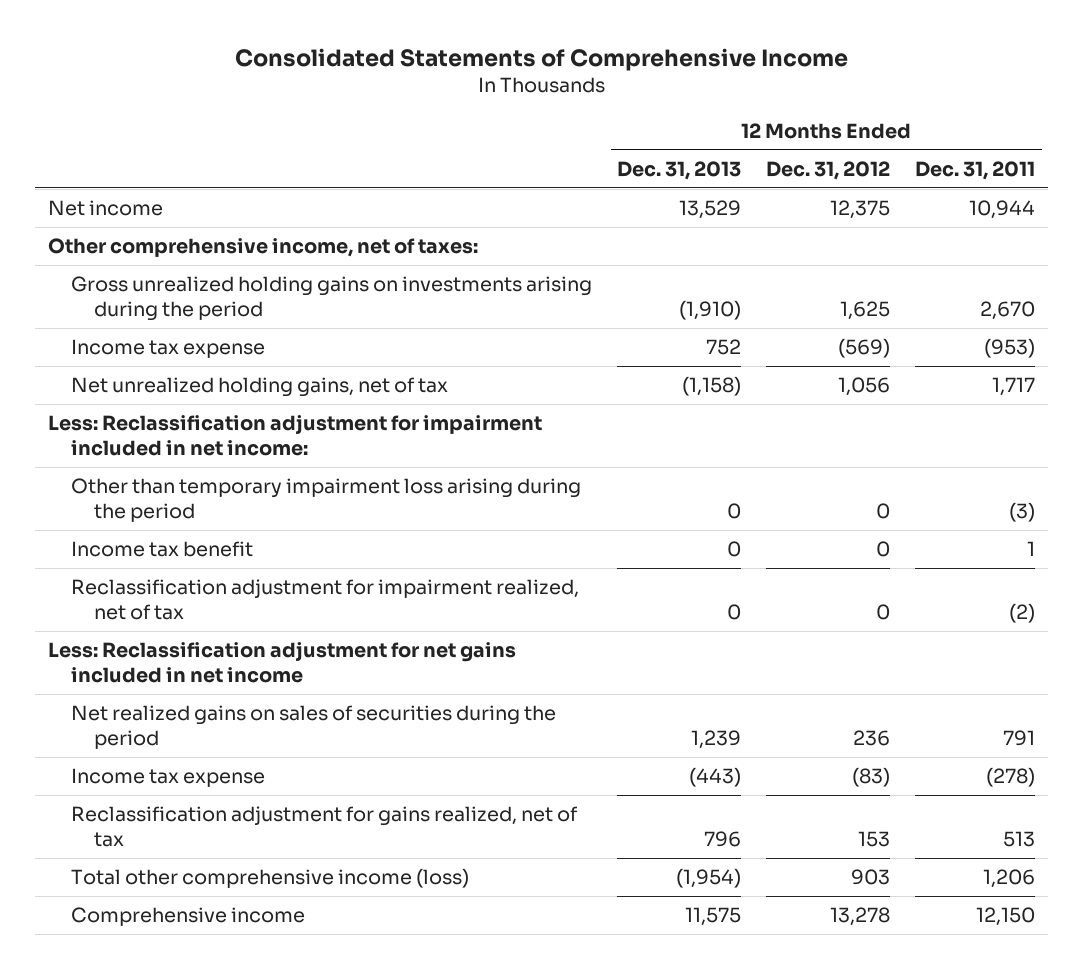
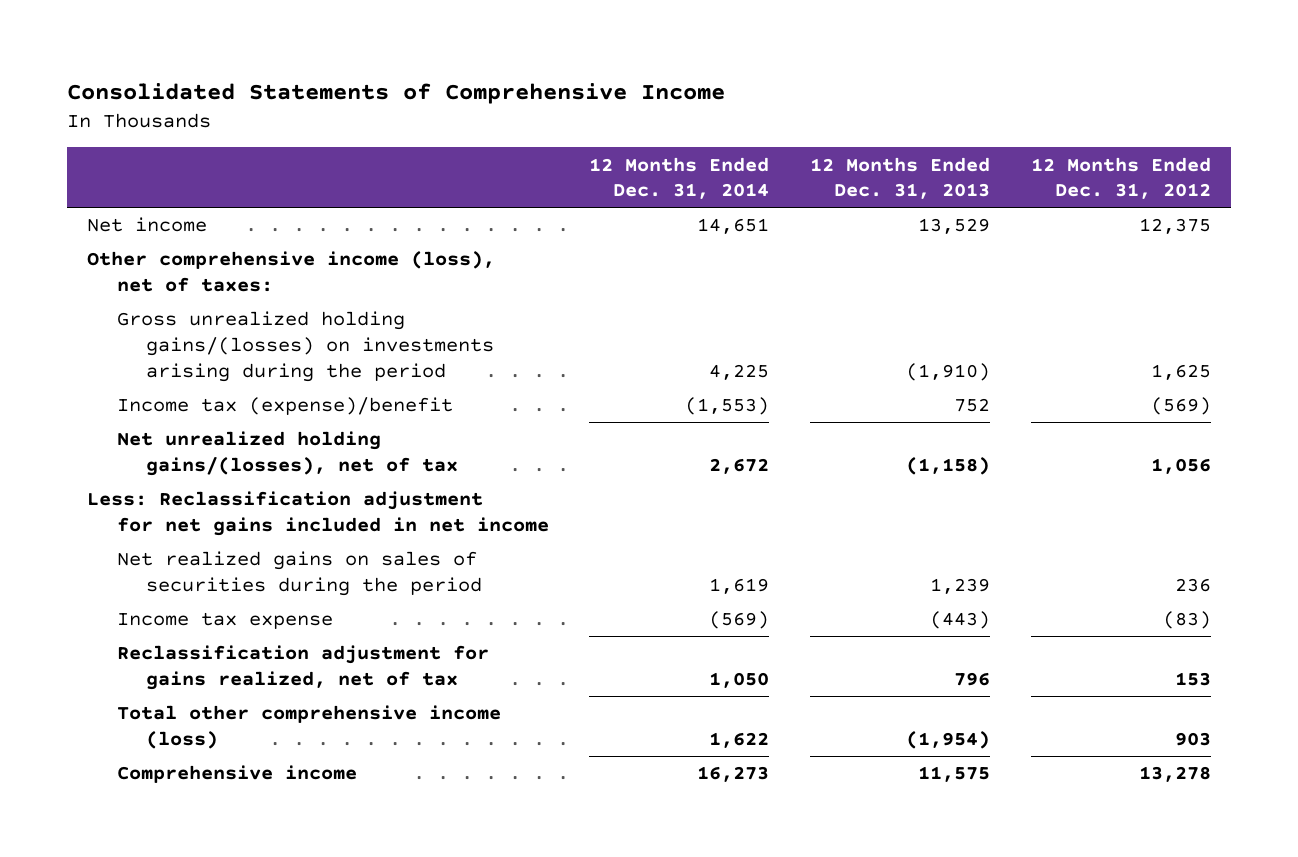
- | 12 Months Ended Dec. 31, 2013 | 12 Months Ended Dec. 31, 2012 | 12 Months Ended Dec. 31, 2011
+ | 12 Months Ended Dec. 31, 2014 | 12 Months Ended Dec. 31, 2013 | 12 Months Ended Dec. 31, 2012
- Other comprehensive income, net of taxes:
- Gross unrealized holding gains on investments arising during the period | (1,910) | 1,625 | 2,670
- Income tax expense | 752 | (569) | (953)
- Net unrealized holding gains, net of tax | (1,158) | 1,056 | 1,717
- Less: Reclassification adjustment for impairment included in net income:
- Other than temporary impairment loss arising during the period | 0 | 0 | (3)
- Income tax benefit | 0 | 0 | 1
- Reclassification adjustment for impairment realized, net of tax | 0 | 0 | (2)
+ Other comprehensive income (loss), net of taxes:
+ Gross unrealized holding gains/(losses) on investments arising during the period | 4,225 | (1,910) | 1,625
+ Income tax (expense)/benefit | (1,553) | 752 | (569)
+ Net unrealized holding gains/(losses), net of tax | 2,672 | (1,158) | 1,056

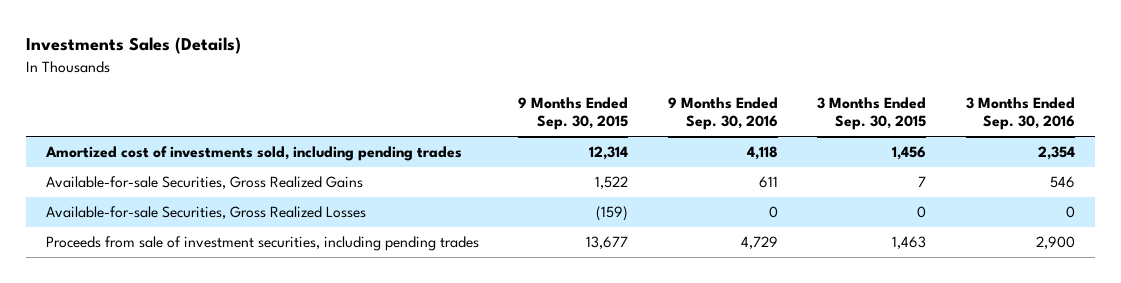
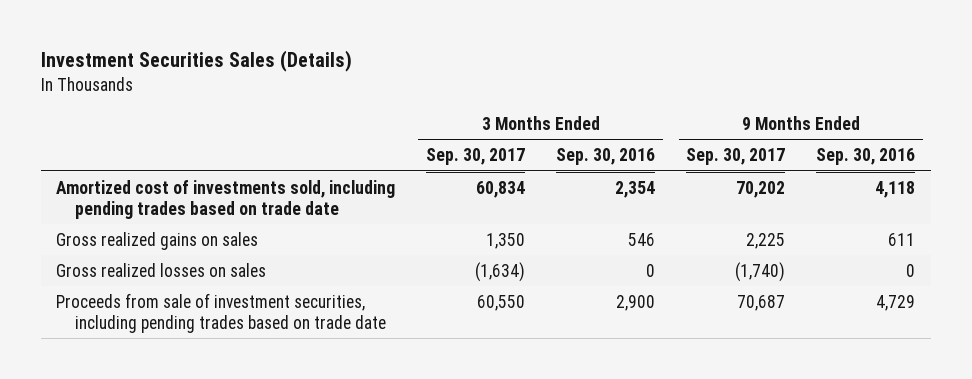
- Investments Sales (Details)
+ Investment Securities Sales (Details)
- | 9 Months Ended Sep. 30, 2015 | 9 Months Ended Sep. 30, 2016 | 3 Months Ended Sep. 30, 2015 | 3 Months Ended Sep. 30, 2016
+ | 3 Months Ended Sep. 30, 2017 | 3 Months Ended Sep. 30, 2016 | 9 Months Ended Sep. 30, 2017 | 9 Months Ended Sep. 30, 2016
- Amortized cost of investments sold, including pending trades | 12,314 | 4,118 | 1,456 | 2,354
- Available-for-sale Securities, Gross Realized Gains | 1,522 | 611 | 7 | 546
- Available-for-sale Securities, Gross Realized Losses | (159) | 0 | 0 | 0
- Proceeds from sale of investment securities, including pending trades | 13,677 | 4,729 | 1,463 | 2,900
+ Amortized cost of investments sold, including pending trades based on trade date | 60,834 | 2,354 | 70,202 | 4,118
+ Gross realized gains on sales | 1,350 | 546 | 2,225 | 611
+ Gross realized losses on sales | (1,634) | 0 | (1,740) | 0
+ Proceeds from sale of investment securities, including pending trades based on trade date | 60,550 | 2,900 | 70,687 | 4,729

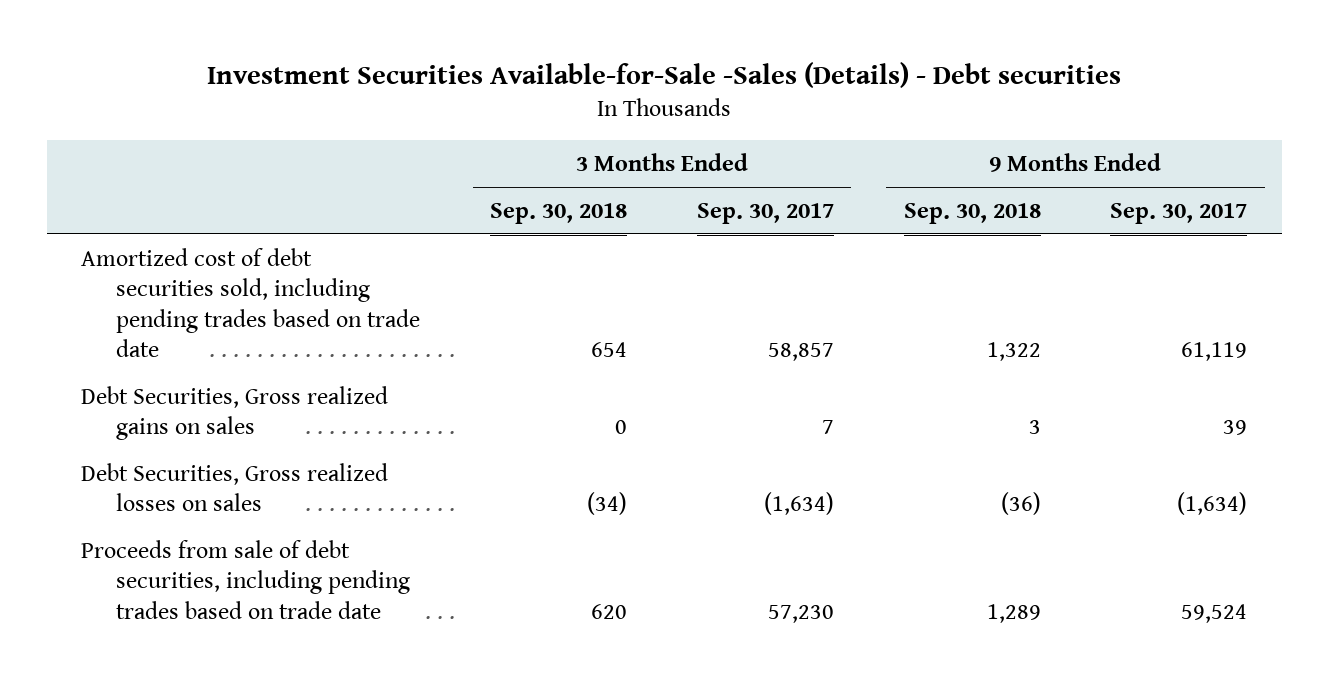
- Investment Securities Sales (Details)
+ Investment Securities Available-for-Sale -Sales (Details) - Debt securities
- | 3 Months Ended Sep. 30, 2017 | 3 Months Ended Sep. 30, 2016 | 9 Months Ended Sep. 30, 2017 | 9 Months Ended Sep. 30, 2016
+ | 3 Months Ended Sep. 30, 2018 | 3 Months Ended Sep. 30, 2017 | 9 Months Ended Sep. 30, 2018 | 9 Months Ended Sep. 30, 2017
- Amortized cost of investments sold, including pending trades based on trade date | 60,834 | 2,354 | 70,202 | 4,118
- Gross realized gains on sales | 1,350 | 546 | 2,225 | 611
- Gross realized losses on sales | (1,634) | 0 | (1,740) | 0
- Proceeds from sale of investment securities, including pending trades based on trade date | 60,550 | 2,900 | 70,687 | 4,729
+ Amortized cost of debt securities sold, including pending trades based on trade date | 654 | 58,857 | 1,322 | 61,119
+ Debt Securities, Gross realized gains on sales | 0 | 7 | 3 | 39
+ Debt Securities, Gross realized losses on sales | (34) | (1,634) | (36) | (1,634)
+ Proceeds from sale of debt securities, including pending trades based on trade date | 620 | 57,230 | 1,289 | 59,524

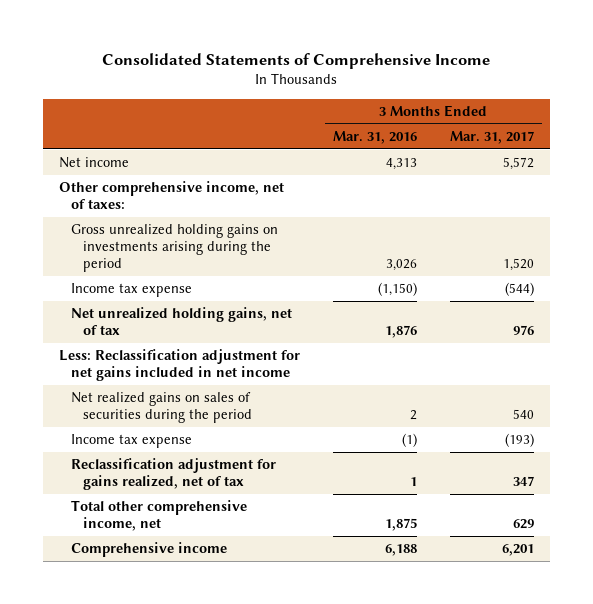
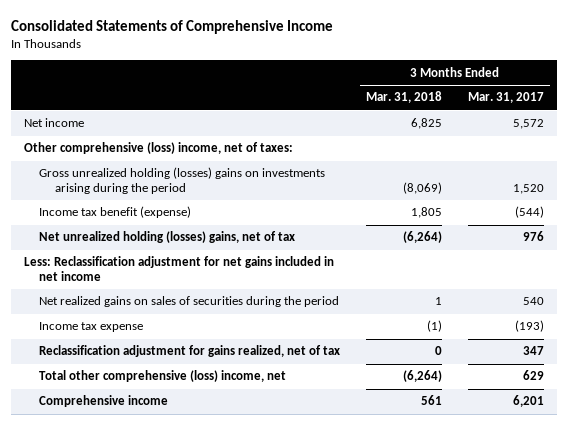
- | 3 Months Ended Mar. 31, 2016 | 3 Months Ended Mar. 31, 2017
+ | 3 Months Ended Mar. 31, 2018 | 3 Months Ended Mar. 31, 2017
- Other comprehensive income, net of taxes:
- Gross unrealized holding gains on investments arising during the period | 3,026 | 1,520
- Income tax expense | (1,150) | (544)
- Net unrealized holding gains, net of tax | 1,876 | 976
+ Other comprehensive (loss) income, net of taxes:
+ Gross unrealized holding (losses) gains on investments arising during the period | (8,069) | 1,520
+ Income tax benefit (expense) | 1,805 | (544)
+ Net unrealized holding (losses) gains, net of tax | (6,264) | 976
- Total other comprehensive income, net | 1,875 | 629
+ Total other comprehensive (loss) income, net | (6,264) | 629

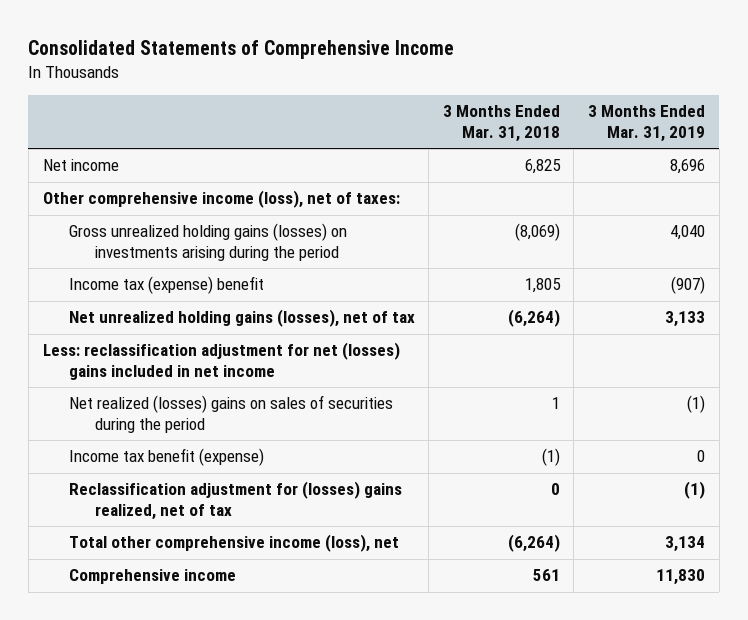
- | 3 Months Ended Mar. 31, 2018 | 3 Months Ended Mar. 31, 2017
+ | 3 Months Ended Mar. 31, 2018 | 3 Months Ended Mar. 31, 2019
- Other comprehensive (loss) income, net of taxes:
- Gross unrealized holding (losses) gains on investments arising during the period | (8,069) | 1,520
- Income tax benefit (expense) | 1,805 | (544)
- Net unrealized holding (losses) gains, net of tax | (6,264) | 976
- Less: Reclassification adjustment for net gains included in net income
- Net realized gains on sales of securities during the period | 1 | 540
- Income tax expense | (1) | (193)
- Reclassification adjustment for gains realized, net of tax | 0 | 347
- Total other comprehensive (loss) income, net | (6,264) | 629
+ Other comprehensive income (loss), net of taxes:
+ Gross unrealized holding gains (losses) on investments arising during the period | (8,069) | 4,040
+ Income tax (expense) benefit | 1,805 | (907)
+ Net unrealized holding gains (losses), net of tax | (6,264) | 3,133
+ Less: reclassification adjustment for net (losses) gains included in net income
+ Net realized (losses) gains on sales of securities during the period | 1 | (1)
+ Income tax benefit (expense) | (1) | 0
+ Reclassification adjustment for (losses) gains realized, net of tax | 0 | (1)
+ Total other comprehensive income (loss), net | (6,264) | 3,134

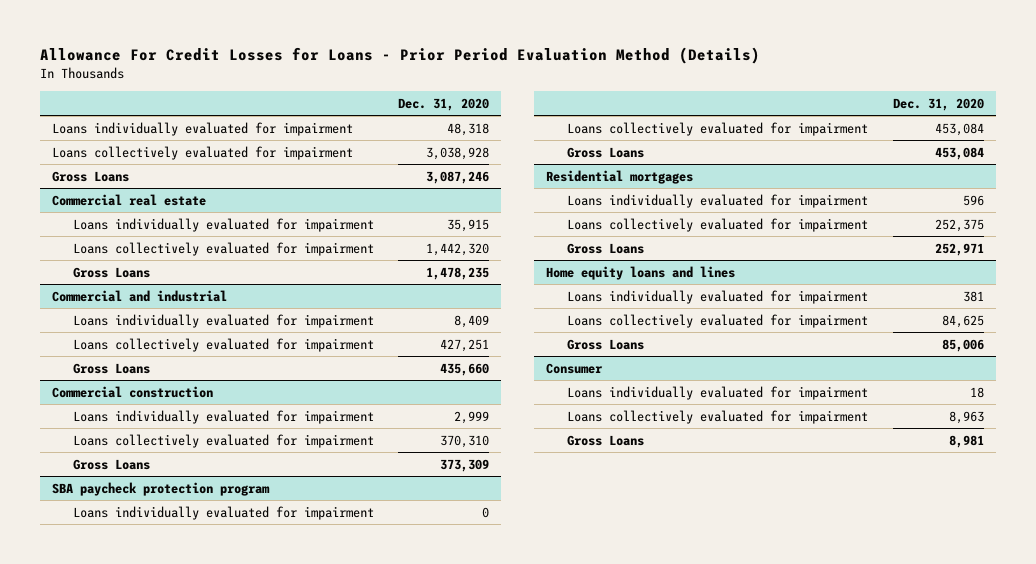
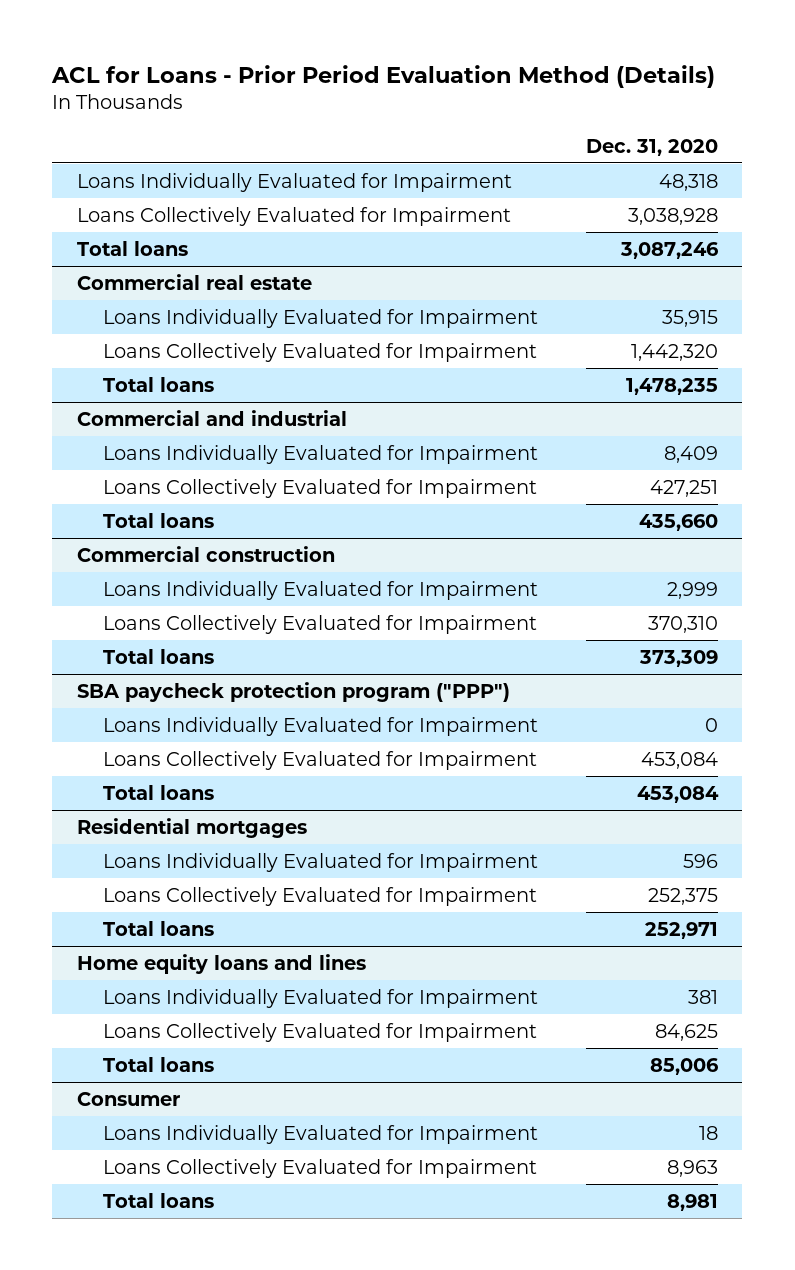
- Allowance For Credit Losses for Loans - Prior Period Evaluation Method (Details)
+ ACL for Loans - Prior Period Evaluation Method (Details)
- Loans individually evaluated for impairment | 48,318
- Loans collectively evaluated for impairment | 3,038,928
- Gross Loans | 3,087,246
+ Loans Individually Evaluated for Impairment | 48,318
+ Loans Collectively Evaluated for Impairment | 3,038,928
+ Total loans | 3,087,246
@ Commercial real estate
- Loans individually evaluated for impairment | 35,915
- Loans collectively evaluated for impairment | 1,442,320
- Gross Loans | 1,478,235
+ Loans Individually Evaluated for Impairment | 35,915
+ Loans Collectively Evaluated for Impairment | 1,442,320
+ Total loans | 1,478,235
@ Commercial and industrial
- Loans individually evaluated for impairment | 8,409
- Loans collectively evaluated for impairment | 427,251
- Gross Loans | 435,660
+ Loans Individually Evaluated for Impairment | 8,409
+ Loans Collectively Evaluated for Impairment | 427,251
+ Total loans | 435,660
@ Commercial construction
- Loans individually evaluated for impairment | 2,999
- Loans collectively evaluated for impairment | 370,310
- Gross Loans | 373,309
- SBA paycheck protection program
- Loans individually evaluated for impairment | 0
- Loans collectively evaluated for impairment | 453,084
- Gross Loans | 453,084
@ Commercial construction
+ Loans Individually Evaluated for Impairment | 2,999
+ Loans Collectively Evaluated for Impairment | 370,310
+ Total loans | 373,309
+ SBA paycheck protection program ("PPP")
+ Loans Individually Evaluated for Impairment | 0
+ Loans Collectively Evaluated for Impairment | 453,084
+ Total loans | 453,084
@ Residential mortgages
- Loans individually evaluated for impairment | 596
- Loans collectively evaluated for impairment | 252,375
- Gross Loans | 252,971
+ Loans Individually Evaluated for Impairment | 596
+ Loans Collectively Evaluated for Impairment | 252,375
+ Total loans | 252,971
@ Home equity loans and lines
- Loans individually evaluated for impairment | 381
- Loans collectively evaluated for impairment | 84,625
- Gross Loans | 85,006
+ Loans Individually Evaluated for Impairment | 381
+ Loans Collectively Evaluated for Impairment | 84,625
+ Total loans | 85,006
@ Consumer
- Loans individually evaluated for impairment | 18
- Loans collectively evaluated for impairment | 8,963
- Gross Loans | 8,981
+ Loans Individually Evaluated for Impairment | 18
+ Loans Collectively Evaluated for Impairment | 8,963
+ Total loans | 8,981

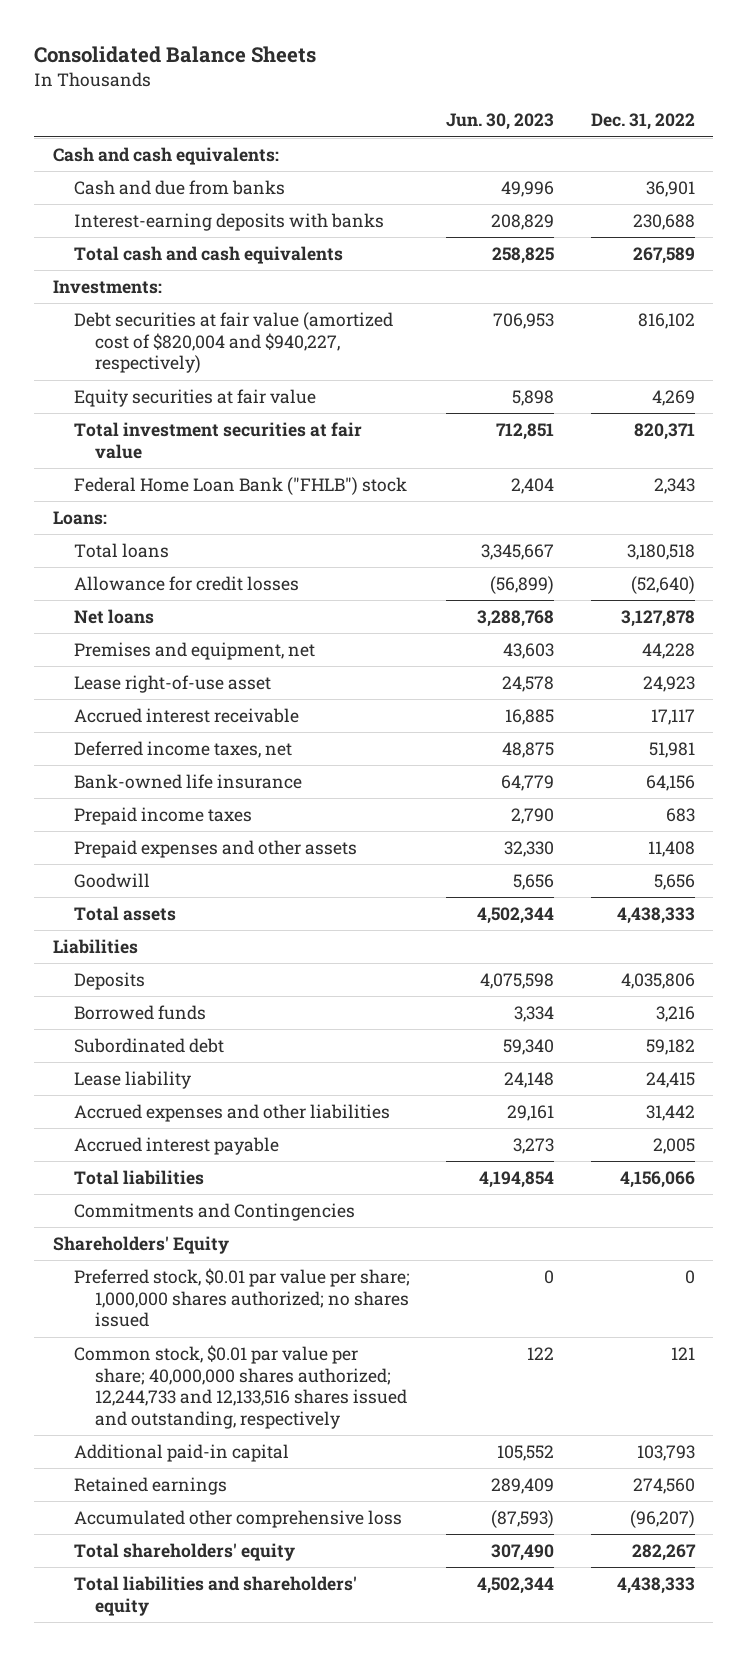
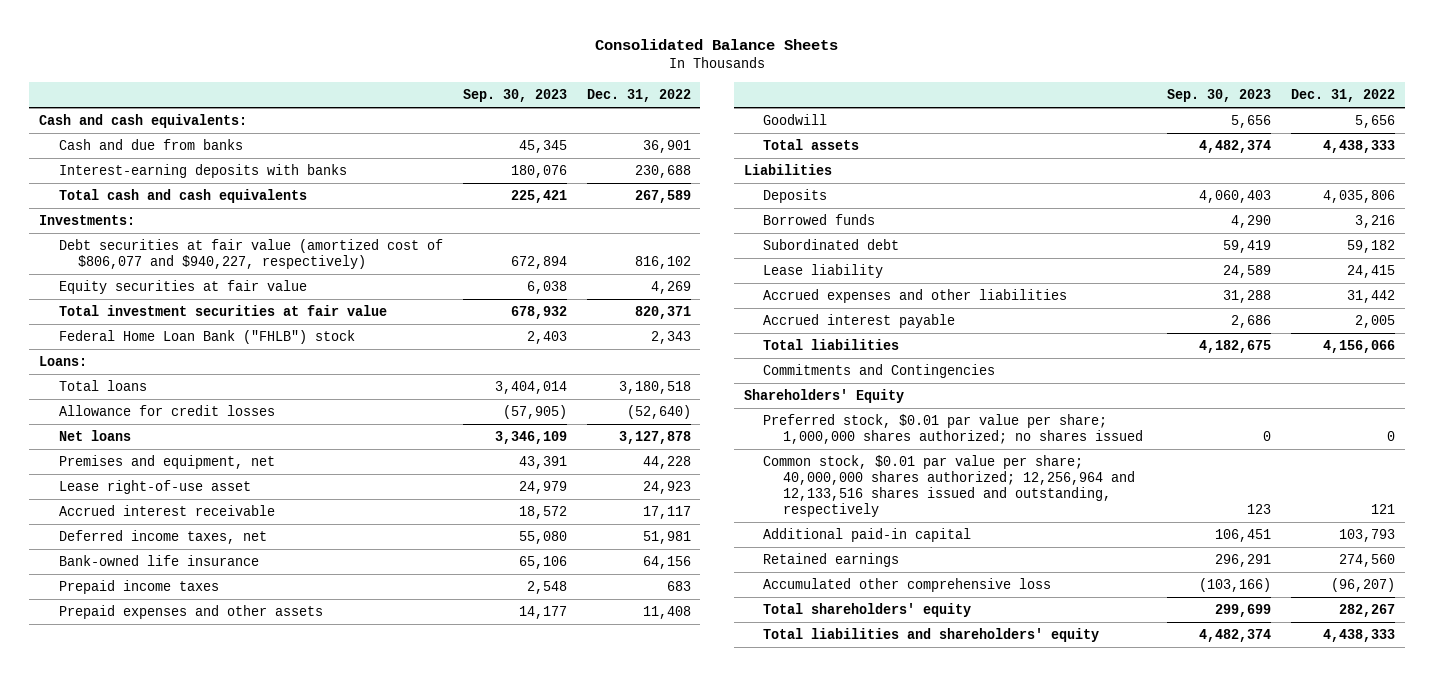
- | Jun. 30, 2023 | Dec. 31, 2022
+ | Sep. 30, 2023 | Dec. 31, 2022
- Debt securities at fair value (amortized cost of $820,004 and $940,227, respectively) | 706,953 | 816,102
+ Debt securities at fair value (amortized cost of $806,077 and $940,227, respectively) | 672,894 | 816,102
- Common stock, $0.01 par value per share; 40,000,000 shares authorized; 12,244,733 and 12,133,516 shares issued and outstanding, respectively | 122 | 121
+ Common stock, $0.01 par value per share; 40,000,000 shares authorized; 12,256,964 and 12,133,516 shares issued and outstanding, respectively | 123 | 121

